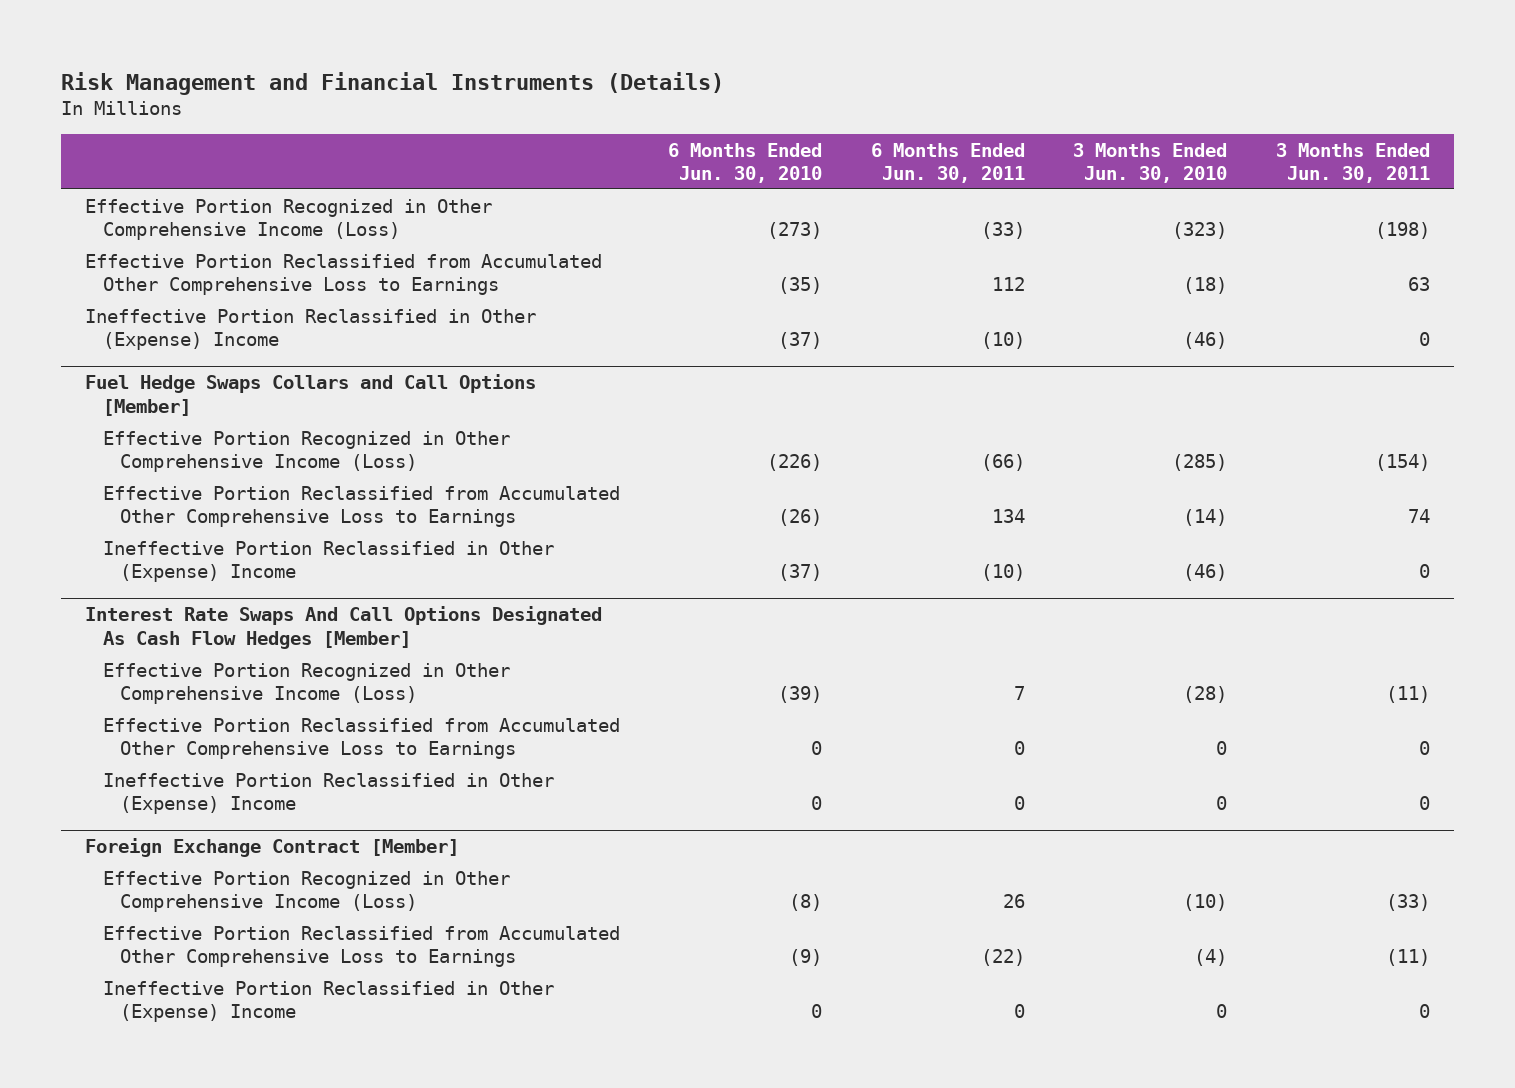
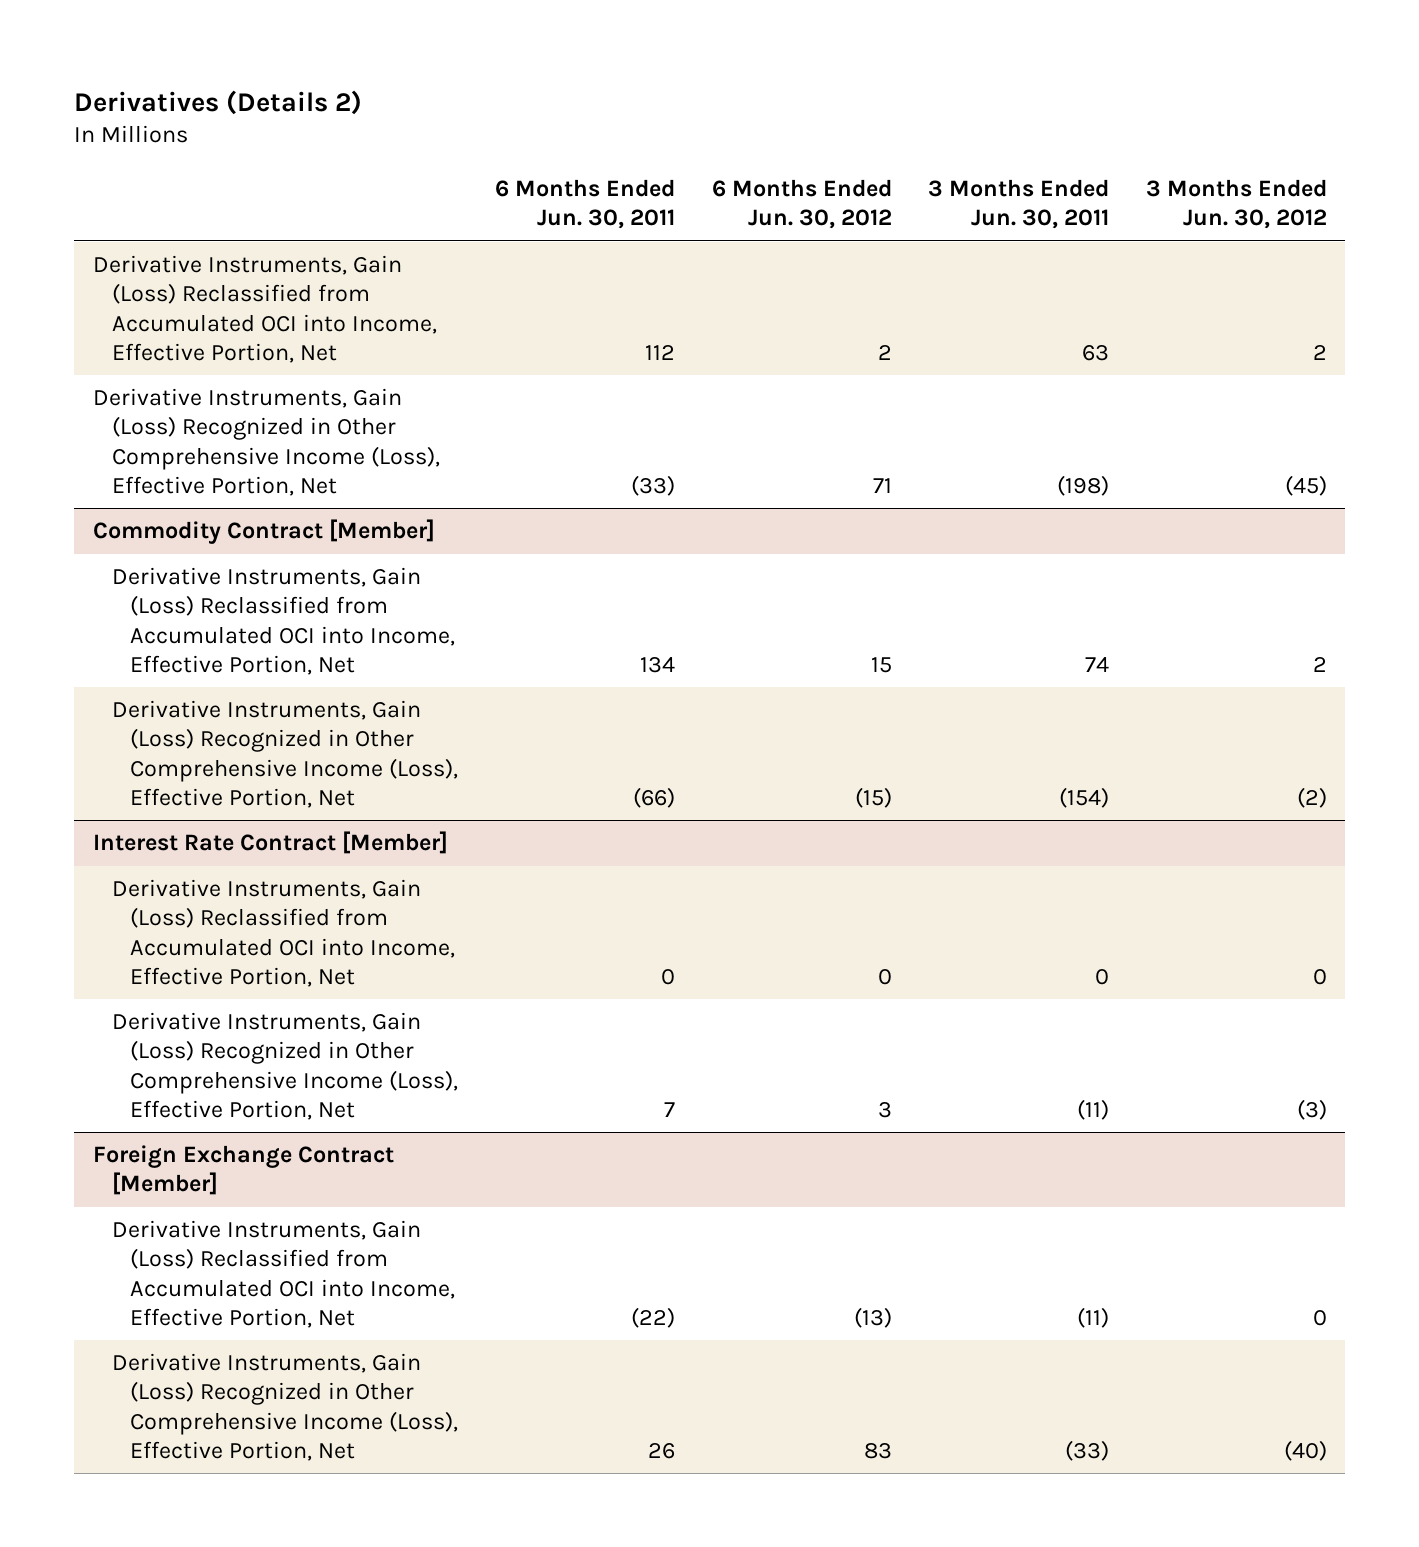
- Risk Management and Financial Instruments (Details)
+ Derivatives (Details 2)
- | 6 Months Ended Jun. 30, 2010 | 6 Months Ended Jun. 30, 2011 | 3 Months Ended Jun. 30, 2010 | 3 Months Ended Jun. 30, 2011
+ | 6 Months Ended Jun. 30, 2011 | 6 Months Ended Jun. 30, 2012 | 3 Months Ended Jun. 30, 2011 | 3 Months Ended Jun. 30, 2012
- Effective Portion Recognized in Other Comprehensive Income (Loss) | (273) | (33) | (323) | (198)
- Effective Portion Reclassified from Accumulated Other Comprehensive Loss to Earnings | (35) | 112 | (18) | 63
- Ineffective Portion Reclassified in Other (Expense) Income | (37) | (10) | (46) | 0
- Fuel Hedge Swaps Collars and Call Options [Member]
- Effective Portion Recognized in Other Comprehensive Income (Loss) | (226) | (66) | (285) | (154)
- Effective Portion Reclassified from Accumulated Other Comprehensive Loss to Earnings | (26) | 134 | (14) | 74
- Ineffective Portion Reclassified in Other (Expense) Income | (37) | (10) | (46) | 0
- Interest Rate Swaps And Call Options Designated As Cash Flow Hedges [Member]
- Effective Portion Recognized in Other Comprehensive Income (Loss) | (39) | 7 | (28) | (11)
- Effective Portion Reclassified from Accumulated Other Comprehensive Loss to Earnings | 0 | 0 | 0 | 0
- Ineffective Portion Reclassified in Other (Expense) Income | 0 | 0 | 0 | 0
+ Derivative Instruments, Gain (Loss) Reclassified from Accumulated OCI into Income, Effective Portion, Net | 112 | 2 | 63 | 2
+ Derivative Instruments, Gain (Loss) Recognized in Other Comprehensive Income (Loss), Effective Portion, Net | (33) | 71 | (198) | (45)
+ Commodity Contract [Member]
+ Derivative Instruments, Gain (Loss) Reclassified from Accumulated OCI into Income, Effective Portion, Net | 134 | 15 | 74 | 2
+ Derivative Instruments, Gain (Loss) Recognized in Other Comprehensive Income (Loss), Effective Portion, Net | (66) | (15) | (154) | (2)
+ Interest Rate Contract [Member]
+ Derivative Instruments, Gain (Loss) Reclassified from Accumulated OCI into Income, Effective Portion, Net | 0 | 0 | 0 | 0
+ Derivative Instruments, Gain (Loss) Recognized in Other Comprehensive Income (Loss), Effective Portion, Net | 7 | 3 | (11) | (3)
@ Foreign Exchange Contract [Member]
- Effective Portion Recognized in Other Comprehensive Income (Loss) | (8) | 26 | (10) | (33)
- Effective Portion Reclassified from Accumulated Other Comprehensive Loss to Earnings | (9) | (22) | (4) | (11)
- Ineffective Portion Reclassified in Other (Expense) Income | 0 | 0 | 0 | 0
+ Derivative Instruments, Gain (Loss) Reclassified from Accumulated OCI into Income, Effective Portion, Net | (22) | (13) | (11) | 0
+ Derivative Instruments, Gain (Loss) Recognized in Other Comprehensive Income (Loss), Effective Portion, Net | 26 | 83 | (33) | (40)

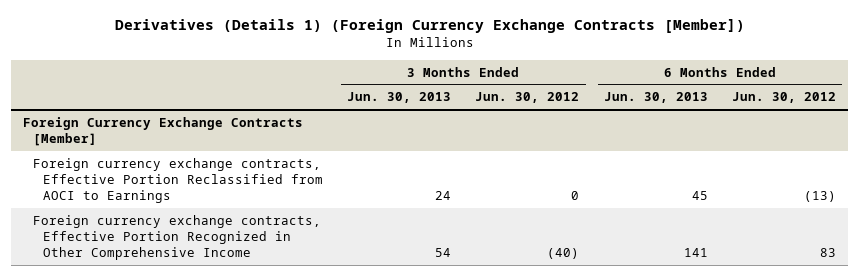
- Derivatives (Details 2)
+ Derivatives (Details 1) (Foreign Currency Exchange Contracts [Member])
- | 6 Months Ended Jun. 30, 2011 | 6 Months Ended Jun. 30, 2012 | 3 Months Ended Jun. 30, 2011 | 3 Months Ended Jun. 30, 2012
+ | 3 Months Ended Jun. 30, 2013 | 3 Months Ended Jun. 30, 2012 | 6 Months Ended Jun. 30, 2013 | 6 Months Ended Jun. 30, 2012
- Derivative Instruments, Gain (Loss) Reclassified from Accumulated OCI into Income, Effective Portion, Net | 112 | 2 | 63 | 2
- Derivative Instruments, Gain (Loss) Recognized in Other Comprehensive Income (Loss), Effective Portion, Net | (33) | 71 | (198) | (45)
- Commodity Contract [Member]
- Derivative Instruments, Gain (Loss) Reclassified from Accumulated OCI into Income, Effective Portion, Net | 134 | 15 | 74 | 2
- Derivative Instruments, Gain (Loss) Recognized in Other Comprehensive Income (Loss), Effective Portion, Net | (66) | (15) | (154) | (2)
- Interest Rate Contract [Member]
- Derivative Instruments, Gain (Loss) Reclassified from Accumulated OCI into Income, Effective Portion, Net | 0 | 0 | 0 | 0
- Derivative Instruments, Gain (Loss) Recognized in Other Comprehensive Income (Loss), Effective Portion, Net | 7 | 3 | (11) | (3)
- Foreign Exchange Contract [Member]
- Derivative Instruments, Gain (Loss) Reclassified from Accumulated OCI into Income, Effective Portion, Net | (22) | (13) | (11) | 0
- Derivative Instruments, Gain (Loss) Recognized in Other Comprehensive Income (Loss), Effective Portion, Net | 26 | 83 | (33) | (40)
+ Foreign Currency Exchange Contracts [Member]
+ Foreign currency exchange contracts, Effective Portion Reclassified from AOCI to Earnings | 24 | 0 | 45 | (13)
+ Foreign currency exchange contracts, Effective Portion Recognized in Other Comprehensive Income | 54 | (40) | 141 | 83

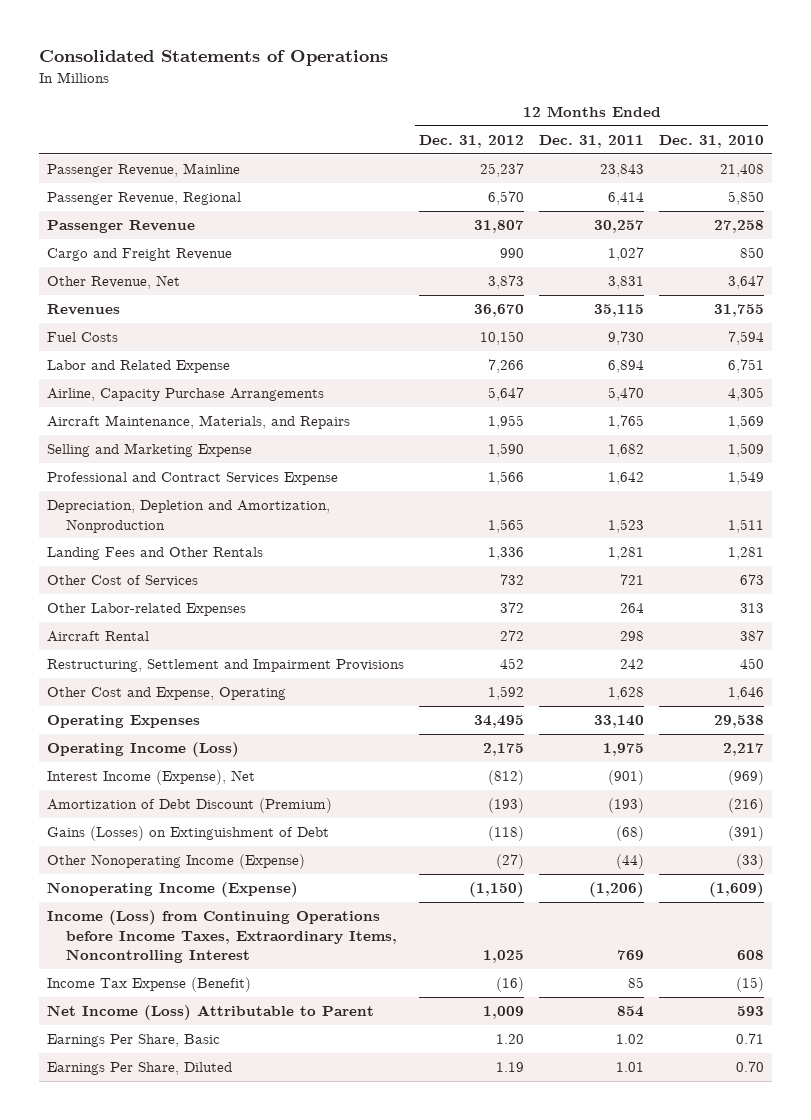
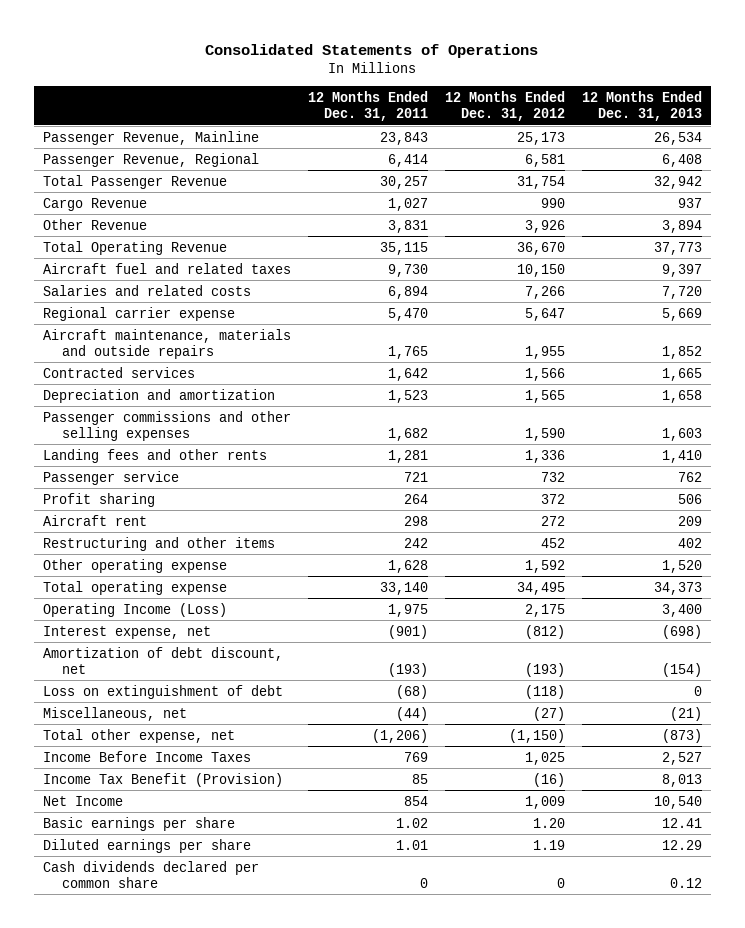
- | 12 Months Ended Dec. 31, 2012 | 12 Months Ended Dec. 31, 2011 | 12 Months Ended Dec. 31, 2010
+ | 12 Months Ended Dec. 31, 2011 | 12 Months Ended Dec. 31, 2012 | 12 Months Ended Dec. 31, 2013
- Passenger Revenue, Mainline | 25,237 | 23,843 | 21,408
- Passenger Revenue, Regional | 6,570 | 6,414 | 5,850
- Passenger Revenue | 31,807 | 30,257 | 27,258
- Cargo and Freight Revenue | 990 | 1,027 | 850
- Other Revenue, Net | 3,873 | 3,831 | 3,647
- Revenues | 36,670 | 35,115 | 31,755
- Fuel Costs | 10,150 | 9,730 | 7,594
- Labor and Related Expense | 7,266 | 6,894 | 6,751
- Airline, Capacity Purchase Arrangements | 5,647 | 5,470 | 4,305
- Aircraft Maintenance, Materials, and Repairs | 1,955 | 1,765 | 1,569
- Selling and Marketing Expense | 1,590 | 1,682 | 1,509
- Professional and Contract Services Expense | 1,566 | 1,642 | 1,549
- Depreciation, Depletion and Amortization, Nonproduction | 1,565 | 1,523 | 1,511
- Landing Fees and Other Rentals | 1,336 | 1,281 | 1,281
- Other Cost of Services | 732 | 721 | 673
- Other Labor-related Expenses | 372 | 264 | 313
- Aircraft Rental | 272 | 298 | 387
- Restructuring, Settlement and Impairment Provisions | 452 | 242 | 450
- Other Cost and Expense, Operating | 1,592 | 1,628 | 1,646
- Operating Expenses | 34,495 | 33,140 | 29,538
+ Passenger Revenue, Mainline | 23,843 | 25,173 | 26,534
+ Passenger Revenue, Regional | 6,414 | 6,581 | 6,408
+ Total Passenger Revenue | 30,257 | 31,754 | 32,942
+ Cargo Revenue | 1,027 | 990 | 937
+ Other Revenue | 3,831 | 3,926 | 3,894
+ Total Operating Revenue | 35,115 | 36,670 | 37,773
+ Aircraft fuel and related taxes | 9,730 | 10,150 | 9,397
+ Salaries and related costs | 6,894 | 7,266 | 7,720
+ Regional carrier expense | 5,470 | 5,647 | 5,669
+ Aircraft maintenance, materials and outside repairs | 1,765 | 1,955 | 1,852
+ Contracted services | 1,642 | 1,566 | 1,665
+ Depreciation and amortization | 1,523 | 1,565 | 1,658
+ Passenger commissions and other selling expenses | 1,682 | 1,590 | 1,603
+ Landing fees and other rents | 1,281 | 1,336 | 1,410
+ Passenger service | 721 | 732 | 762
+ Profit sharing | 264 | 372 | 506
+ Aircraft rent | 298 | 272 | 209
+ Restructuring and other items | 242 | 452 | 402
+ Other operating expense | 1,628 | 1,592 | 1,520
+ Total operating expense | 33,140 | 34,495 | 34,373
- Interest Income (Expense), Net | (812) | (901) | (969)
- Amortization of Debt Discount (Premium) | (193) | (193) | (216)
- Gains (Losses) on Extinguishment of Debt | (118) | (68) | (391)
- Other Nonoperating Income (Expense) | (27) | (44) | (33)
- Nonoperating Income (Expense) | (1,150) | (1,206) | (1,609)
- Income (Loss) from Continuing Operations before Income Taxes, Extraordinary Items, Noncontrolling Interest | 1,025 | 769 | 608
- Income Tax Expense (Benefit) | (16) | 85 | (15)
- Net Income (Loss) Attributable to Parent | 1,009 | 854 | 593
- Earnings Per Share, Basic | 1.20 | 1.02 | 0.71
- Earnings Per Share, Diluted | 1.19 | 1.01 | 0.70
+ Interest expense, net | (901) | (812) | (698)
+ Amortization of debt discount, net | (193) | (193) | (154)
+ Loss on extinguishment of debt | (68) | (118) | 0
+ Miscellaneous, net | (44) | (27) | (21)
+ Total other expense, net | (1,206) | (1,150) | (873)
+ Income Before Income Taxes | 769 | 1,025 | 2,527
+ Income Tax Benefit (Provision) | 85 | (16) | 8,013
+ Net Income | 854 | 1,009 | 10,540
+ Basic earnings per share | 1.02 | 1.20 | 12.41
+ Diluted earnings per share | 1.01 | 1.19 | 12.29
+ Cash dividends declared per common share | 0 | 0 | 0.12

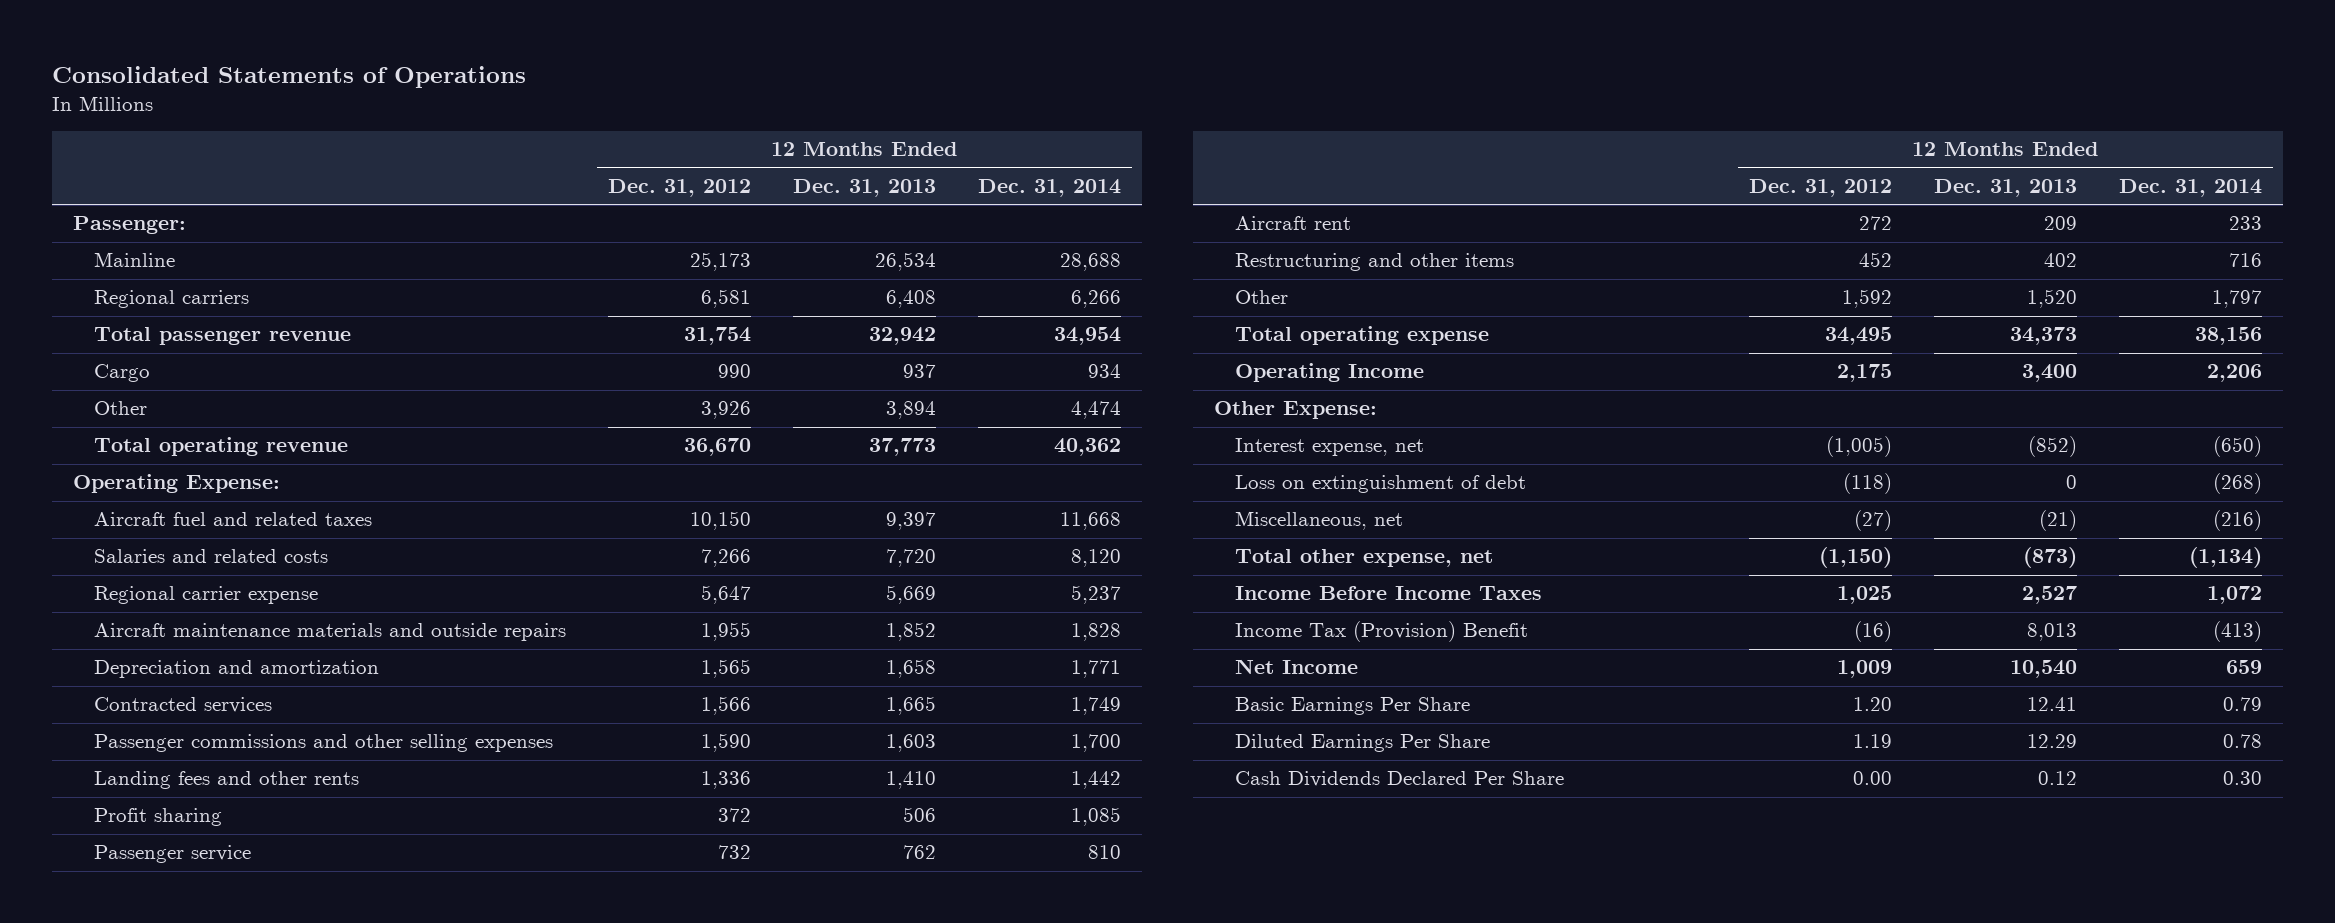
- | 12 Months Ended Dec. 31, 2011 | 12 Months Ended Dec. 31, 2012 | 12 Months Ended Dec. 31, 2013
+ | 12 Months Ended Dec. 31, 2012 | 12 Months Ended Dec. 31, 2013 | 12 Months Ended Dec. 31, 2014
- Passenger Revenue, Mainline | 23,843 | 25,173 | 26,534
- Passenger Revenue, Regional | 6,414 | 6,581 | 6,408
- Total Passenger Revenue | 30,257 | 31,754 | 32,942
- Cargo Revenue | 1,027 | 990 | 937
- Other Revenue | 3,831 | 3,926 | 3,894
- Total Operating Revenue | 35,115 | 36,670 | 37,773
+ Passenger:
+ Mainline | 25,173 | 26,534 | 28,688
+ Regional carriers | 6,581 | 6,408 | 6,266
+ Total passenger revenue | 31,754 | 32,942 | 34,954
+ Cargo | 990 | 937 | 934
+ Other | 3,926 | 3,894 | 4,474
+ Total operating revenue | 36,670 | 37,773 | 40,362
+ Operating Expense:
- Aircraft maintenance, materials and outside repairs | 1,765 | 1,955 | 1,852
+ Aircraft maintenance materials and outside repairs | 1,955 | 1,852 | 1,828
moved down: Contracted services | 1,566 | 1,665 | 1,749
moved down: Passenger service | 732 | 762 | 810
- Other operating expense | 1,628 | 1,592 | 1,520
+ Other | 1,592 | 1,520 | 1,797
- Operating Income (Loss) | 1,975 | 2,175 | 3,400
- Interest expense, net | (901) | (812) | (698)
- Amortization of debt discount, net | (193) | (193) | (154)
+ Operating Income | 2,175 | 3,400 | 2,206
+ Other Expense:
+ Interest expense, net | (1,005) | (852) | (650)
- Income Tax Benefit (Provision) | 85 | (16) | 8,013
+ Income Tax (Provision) Benefit | (16) | 8,013 | (413)
- Basic earnings per share | 1.02 | 1.20 | 12.41
- Diluted earnings per share | 1.01 | 1.19 | 12.29
- Cash dividends declared per common share | 0 | 0 | 0.12
+ Basic Earnings Per Share | 1.20 | 12.41 | 0.79
+ Diluted Earnings Per Share | 1.19 | 12.29 | 0.78
+ Cash Dividends Declared Per Share | 0.00 | 0.12 | 0.30

